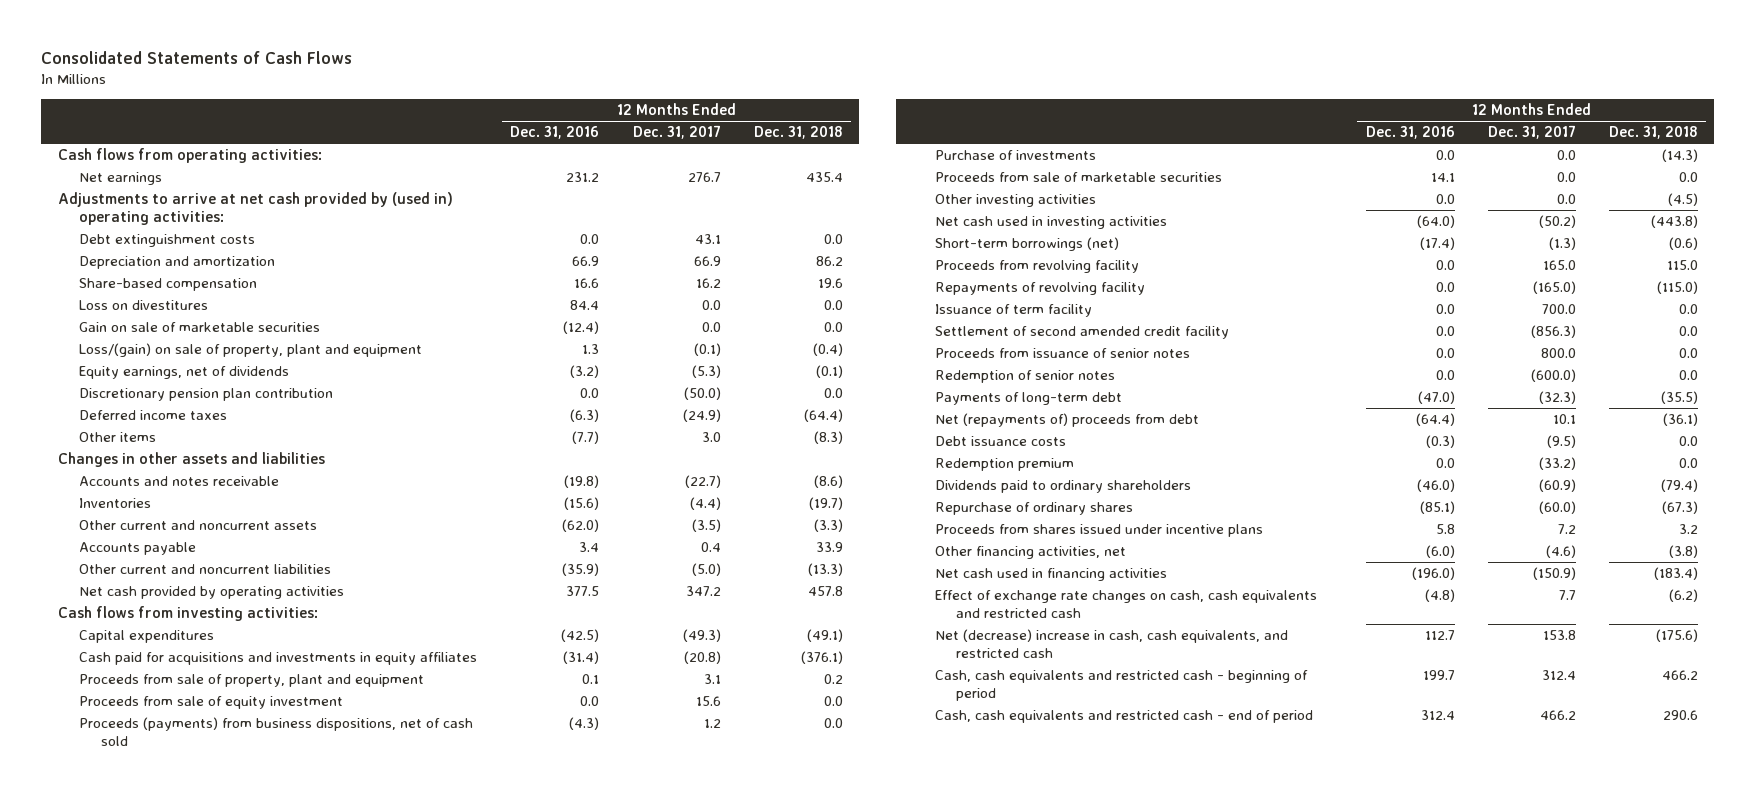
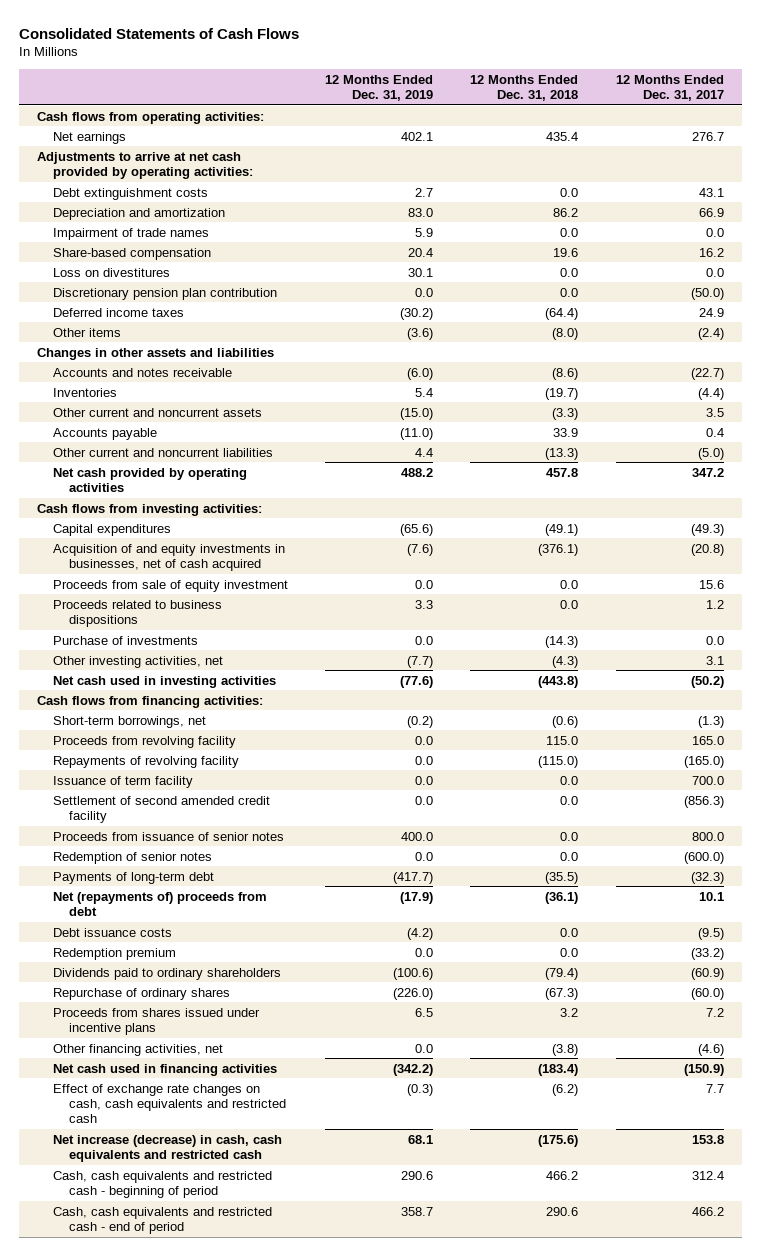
- | 12 Months Ended Dec. 31, 2016 | 12 Months Ended Dec. 31, 2017 | 12 Months Ended Dec. 31, 2018
+ | 12 Months Ended Dec. 31, 2019 | 12 Months Ended Dec. 31, 2018 | 12 Months Ended Dec. 31, 2017
- Adjustments to arrive at net cash provided by (used in) operating activities:
+ Adjustments to arrive at net cash provided by operating activities:
+ Impairment of trade names | 5.9 | 0.0 | 0.0
- Gain on sale of marketable securities | (12.4) | 0.0 | 0.0
- Loss/(gain) on sale of property, plant and equipment | 1.3 | (0.1) | (0.4)
- Equity earnings, net of dividends | (3.2) | (5.3) | (0.1)
- Deferred income taxes | (6.3) | (24.9) | (64.4)
- Other items | (7.7) | 3.0 | (8.3)
+ Deferred income taxes | (30.2) | (64.4) | 24.9
+ Other items | (3.6) | (8.0) | (2.4)
- Other current and noncurrent assets | (62.0) | (3.5) | (3.3)
+ Other current and noncurrent assets | (15.0) | (3.3) | 3.5
- Cash paid for acquisitions and investments in equity affiliates | (31.4) | (20.8) | (376.1)
- Proceeds from sale of property, plant and equipment | 0.1 | 3.1 | 0.2
+ Acquisition of and equity investments in businesses, net of cash acquired | (7.6) | (376.1) | (20.8)
- Proceeds (payments) from business dispositions, net of cash sold | (4.3) | 1.2 | 0.0
+ Proceeds related to business dispositions | 3.3 | 0.0 | 1.2
- Proceeds from sale of marketable securities | 14.1 | 0.0 | 0.0
- Other investing activities | 0.0 | 0.0 | (4.5)
+ Other investing activities, net | (7.7) | (4.3) | 3.1
- Short-term borrowings (net) | (17.4) | (1.3) | (0.6)
+ Cash flows from financing activities:
+ Short-term borrowings, net | (0.2) | (0.6) | (1.3)
- Net (decrease) increase in cash, cash equivalents, and restricted cash | 112.7 | 153.8 | (175.6)
+ Net increase (decrease) in cash, cash equivalents and restricted cash | 68.1 | (175.6) | 153.8

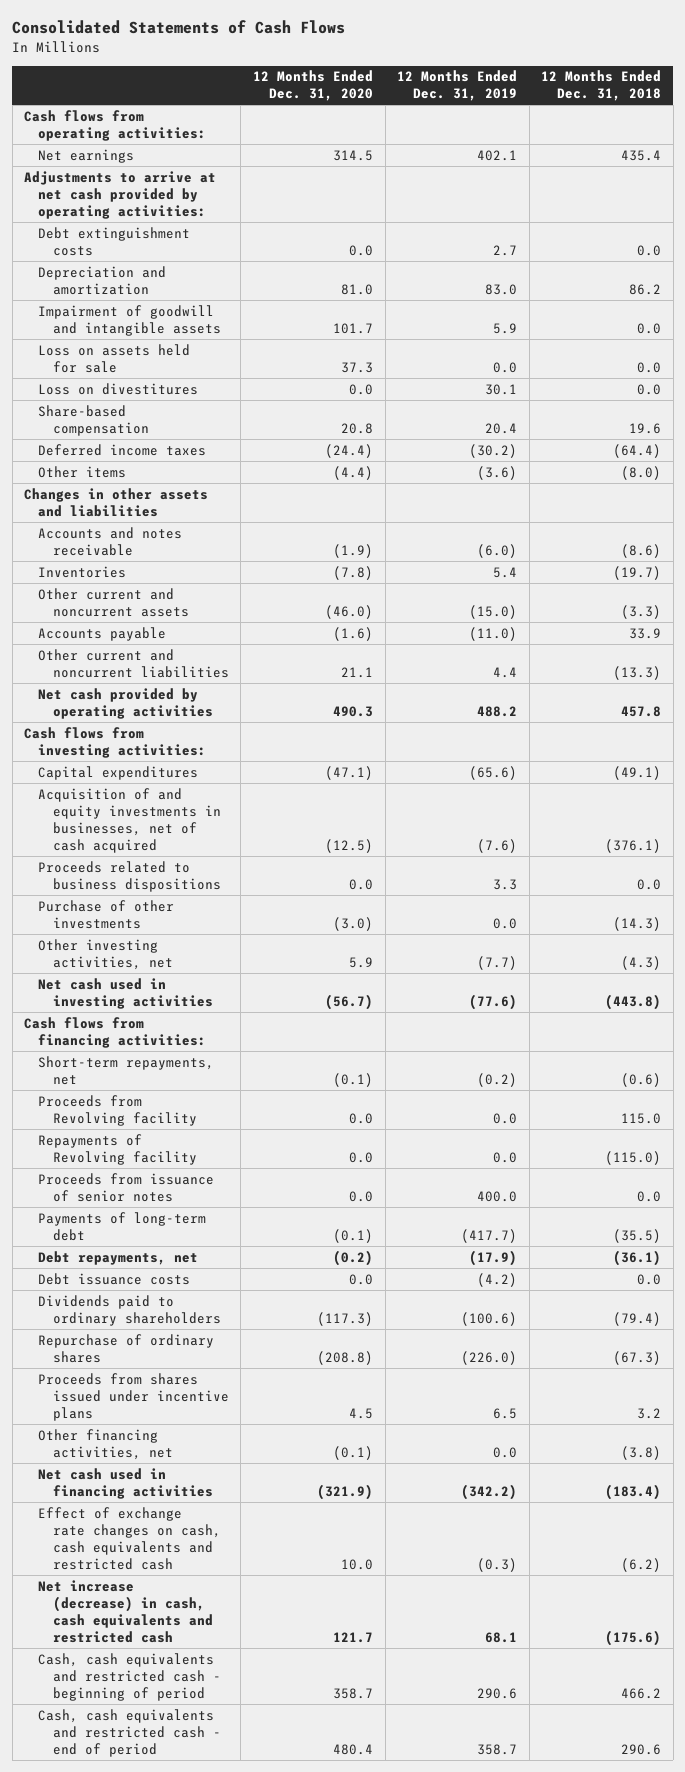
- | 12 Months Ended Dec. 31, 2019 | 12 Months Ended Dec. 31, 2018 | 12 Months Ended Dec. 31, 2017
+ | 12 Months Ended Dec. 31, 2020 | 12 Months Ended Dec. 31, 2019 | 12 Months Ended Dec. 31, 2018
- Impairment of trade names | 5.9 | 0.0 | 0.0
+ Impairment of goodwill and intangible assets | 101.7 | 5.9 | 0.0
+ Loss on assets held for sale | 37.3 | 0.0 | 0.0
- Discretionary pension plan contribution | 0.0 | 0.0 | (50.0)
moved down: Share-based compensation | 20.8 | 20.4 | 19.6
- Proceeds from sale of equity investment | 0.0 | 0.0 | 15.6
- Purchase of investments | 0.0 | (14.3) | 0.0
+ Purchase of other investments | (3.0) | 0.0 | (14.3)
- Short-term borrowings, net | (0.2) | (0.6) | (1.3)
- Proceeds from revolving facility | 0.0 | 115.0 | 165.0
- Repayments of revolving facility | 0.0 | (115.0) | (165.0)
- Issuance of term facility | 0.0 | 0.0 | 700.0
- Settlement of second amended credit facility | 0.0 | 0.0 | (856.3)
+ Short-term repayments, net | (0.1) | (0.2) | (0.6)
+ Proceeds from Revolving facility | 0.0 | 0.0 | 115.0
+ Repayments of Revolving facility | 0.0 | 0.0 | (115.0)
- Redemption of senior notes | 0.0 | 0.0 | (600.0)
- Net (repayments of) proceeds from debt | (17.9) | (36.1) | 10.1
+ Debt repayments, net | (0.2) | (17.9) | (36.1)
- Redemption premium | 0.0 | 0.0 | (33.2)

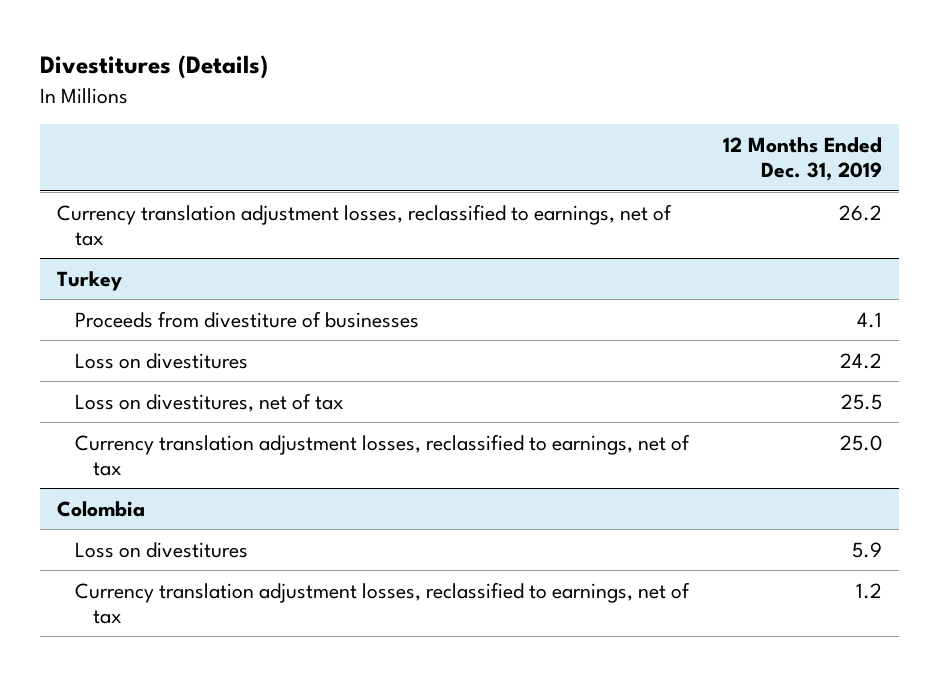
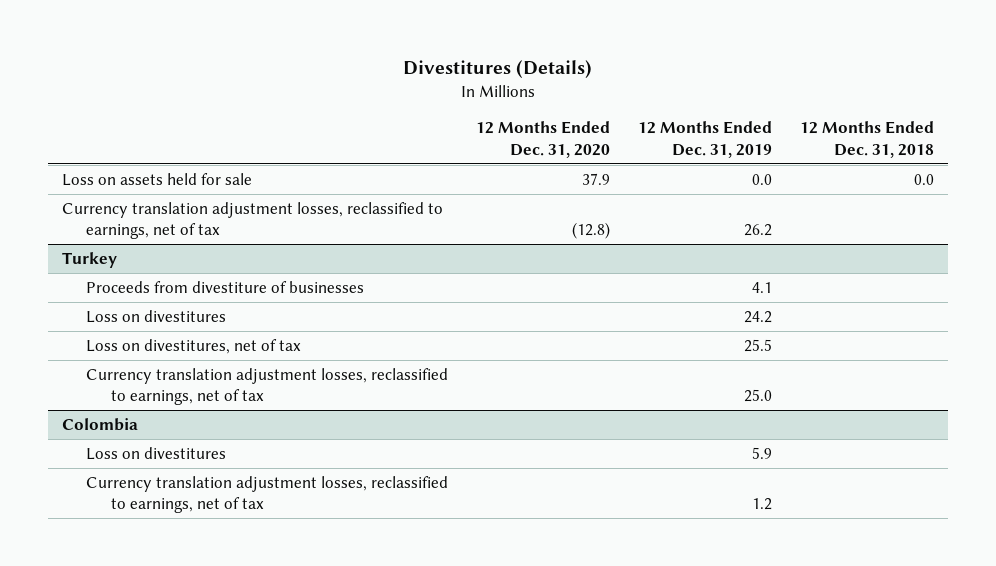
- | 12 Months Ended Dec. 31, 2019
+ | 12 Months Ended Dec. 31, 2020 | 12 Months Ended Dec. 31, 2019 | 12 Months Ended Dec. 31, 2018
+ Loss on assets held for sale | 37.9 | 0.0 | 0.0

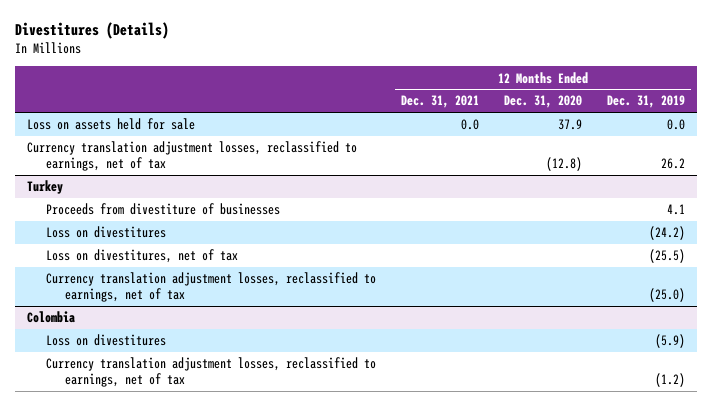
- | 12 Months Ended Dec. 31, 2020 | 12 Months Ended Dec. 31, 2019 | 12 Months Ended Dec. 31, 2018
+ | 12 Months Ended Dec. 31, 2021 | 12 Months Ended Dec. 31, 2020 | 12 Months Ended Dec. 31, 2019
@ Turkey
- Loss on divestitures | | 24.2 |
- Loss on divestitures, net of tax | | 25.5 |
- Currency translation adjustment losses, reclassified to earnings, net of tax | | 25.0 |
+ Loss on divestitures | | | (24.2)
+ Loss on divestitures, net of tax | | | (25.5)
+ Currency translation adjustment losses, reclassified to earnings, net of tax | | | (25.0)
@ Colombia
- Loss on divestitures | | 5.9 |
- Currency translation adjustment losses, reclassified to earnings, net of tax | | 1.2 |
+ Loss on divestitures | | | (5.9)
+ Currency translation adjustment losses, reclassified to earnings, net of tax | | | (1.2)

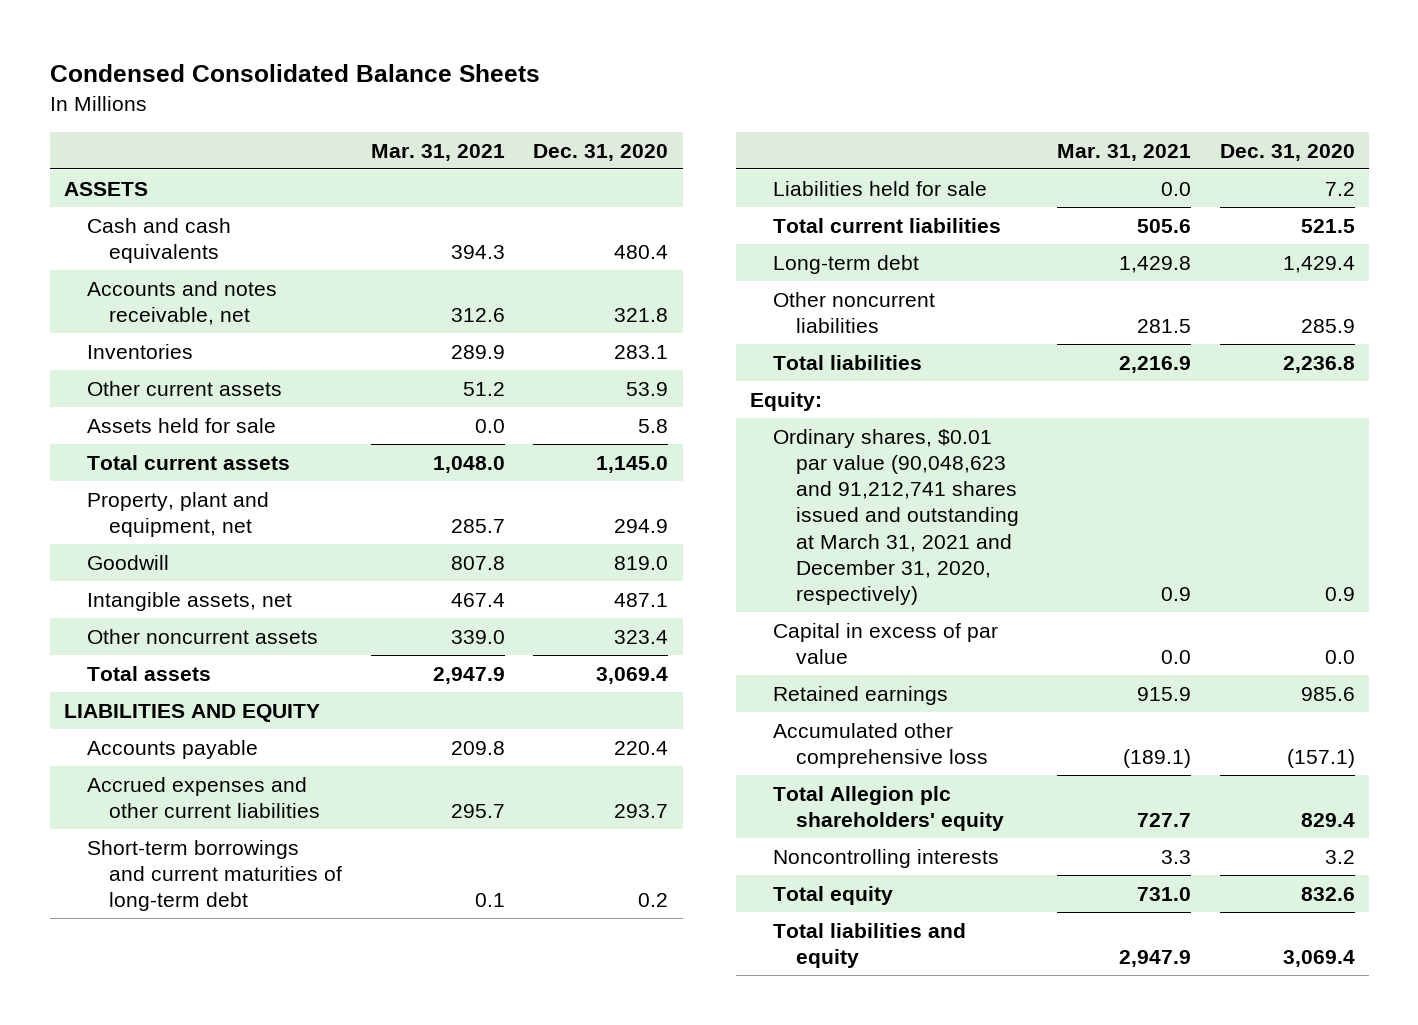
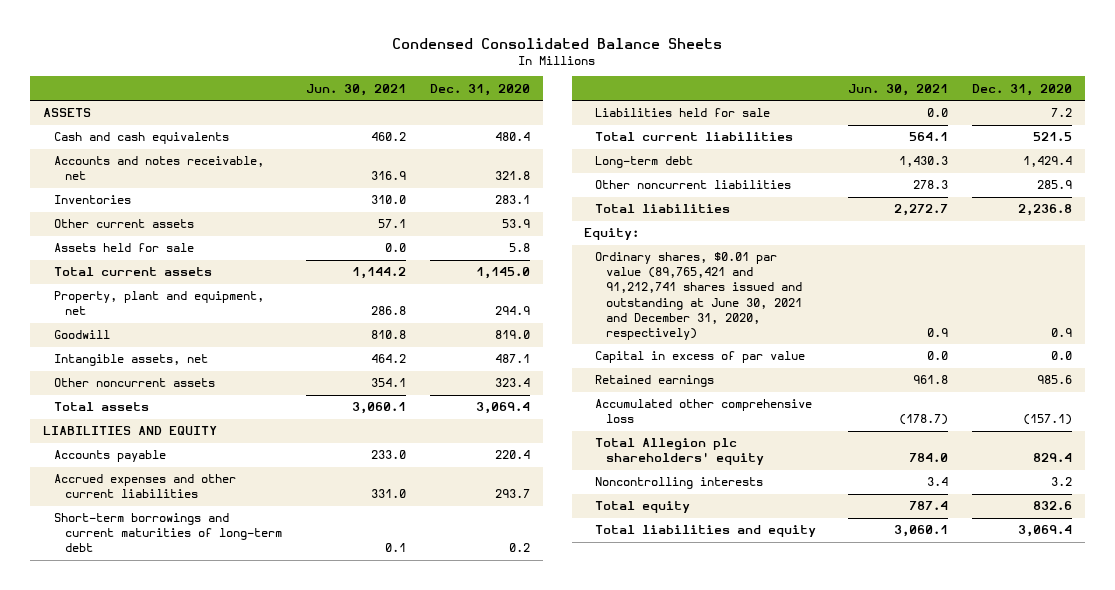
- | Mar. 31, 2021 | Dec. 31, 2020
+ | Jun. 30, 2021 | Dec. 31, 2020
- Ordinary shares, $0.01 par value (90,048,623 and 91,212,741 shares issued and outstanding at March 31, 2021 and December 31, 2020, respectively) | 0.9 | 0.9
+ Ordinary shares, $0.01 par value (89,765,421 and 91,212,741 shares issued and outstanding at June 30, 2021 and December 31, 2020, respectively) | 0.9 | 0.9

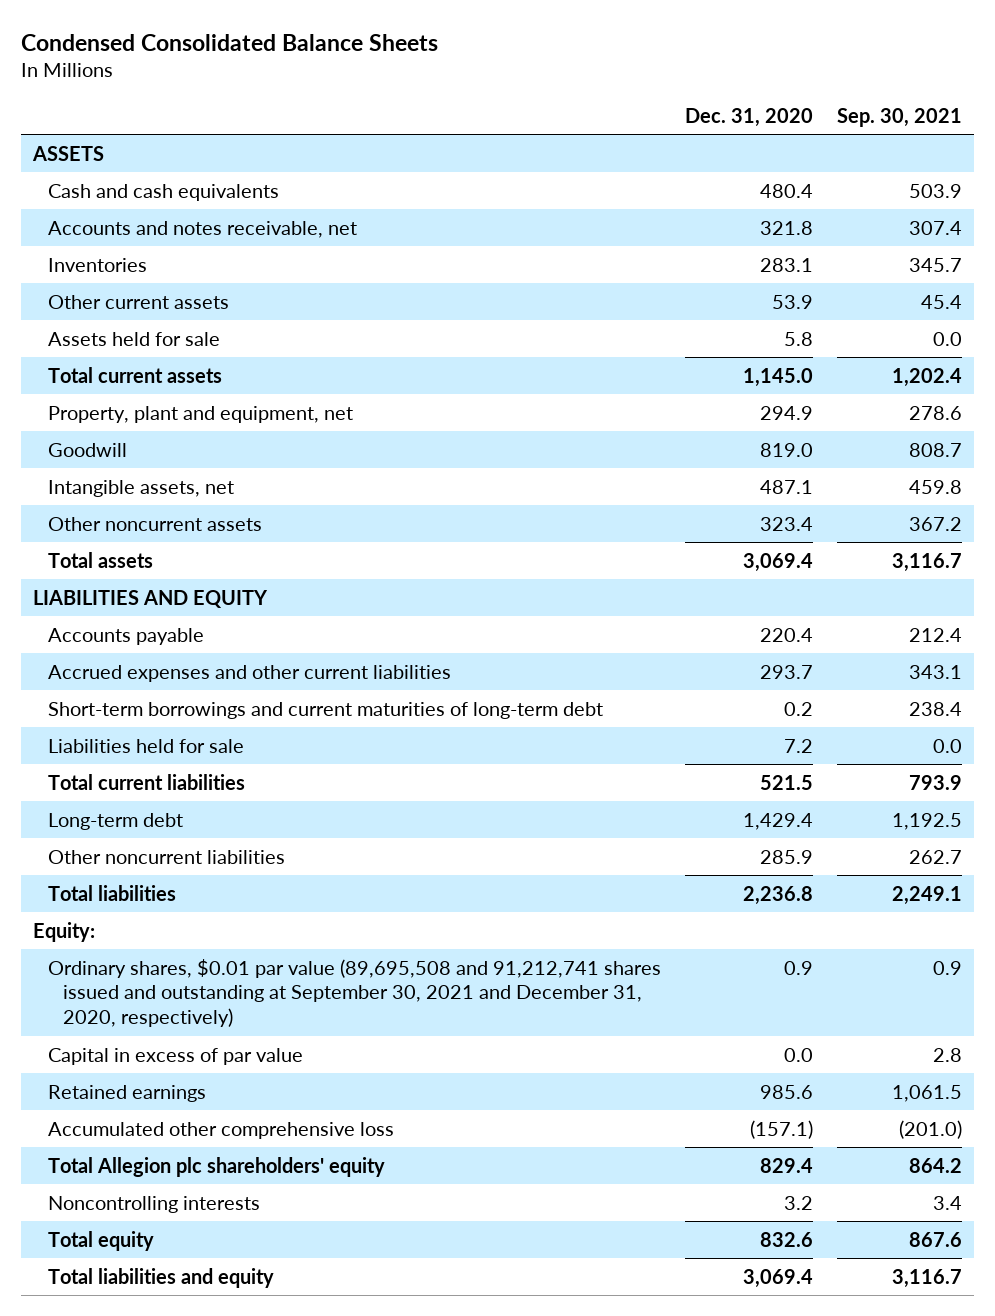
- | Jun. 30, 2021 | Dec. 31, 2020
+ | Dec. 31, 2020 | Sep. 30, 2021
- Ordinary shares, $0.01 par value (89,765,421 and 91,212,741 shares issued and outstanding at June 30, 2021 and December 31, 2020, respectively) | 0.9 | 0.9
+ Ordinary shares, $0.01 par value (89,695,508 and 91,212,741 shares issued and outstanding at September 30, 2021 and December 31, 2020, respectively) | 0.9 | 0.9

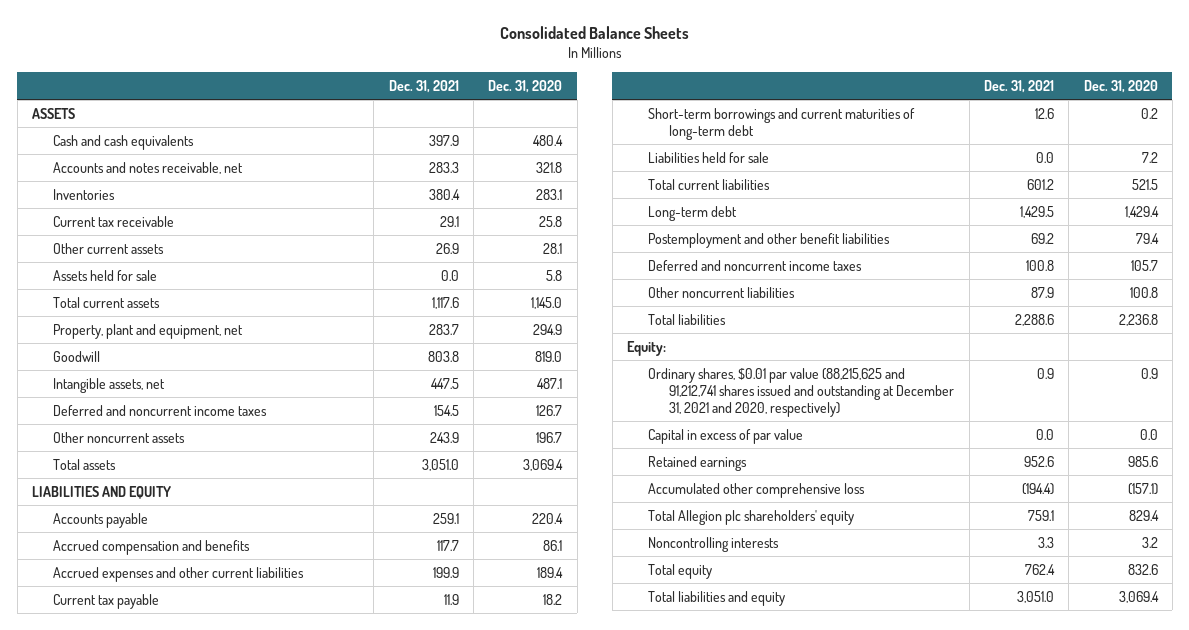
- Condensed Consolidated Balance Sheets
+ Consolidated Balance Sheets
- | Dec. 31, 2020 | Sep. 30, 2021
+ | Dec. 31, 2021 | Dec. 31, 2020
- Other current assets | 53.9 | 45.4
+ Current tax receivable | 29.1 | 25.8
+ Other current assets | 26.9 | 28.1
- Other noncurrent assets | 323.4 | 367.2
+ Deferred and noncurrent income taxes | 154.5 | 126.7
+ Other noncurrent assets | 243.9 | 196.7
- Accrued expenses and other current liabilities | 293.7 | 343.1
+ Accrued compensation and benefits | 117.7 | 86.1
+ Accrued expenses and other current liabilities | 199.9 | 189.4
+ Current tax payable | 11.9 | 18.2
- Other noncurrent liabilities | 285.9 | 262.7
+ Postemployment and other benefit liabilities | 69.2 | 79.4
+ Deferred and noncurrent income taxes | 100.8 | 105.7
+ Other noncurrent liabilities | 87.9 | 100.8
- Ordinary shares, $0.01 par value (89,695,508 and 91,212,741 shares issued and outstanding at September 30, 2021 and December 31, 2020, respectively) | 0.9 | 0.9
+ Ordinary shares, $0.01 par value (88,215,625 and 91,212,741 shares issued and outstanding at December 31, 2021 and 2020, respectively) | 0.9 | 0.9

